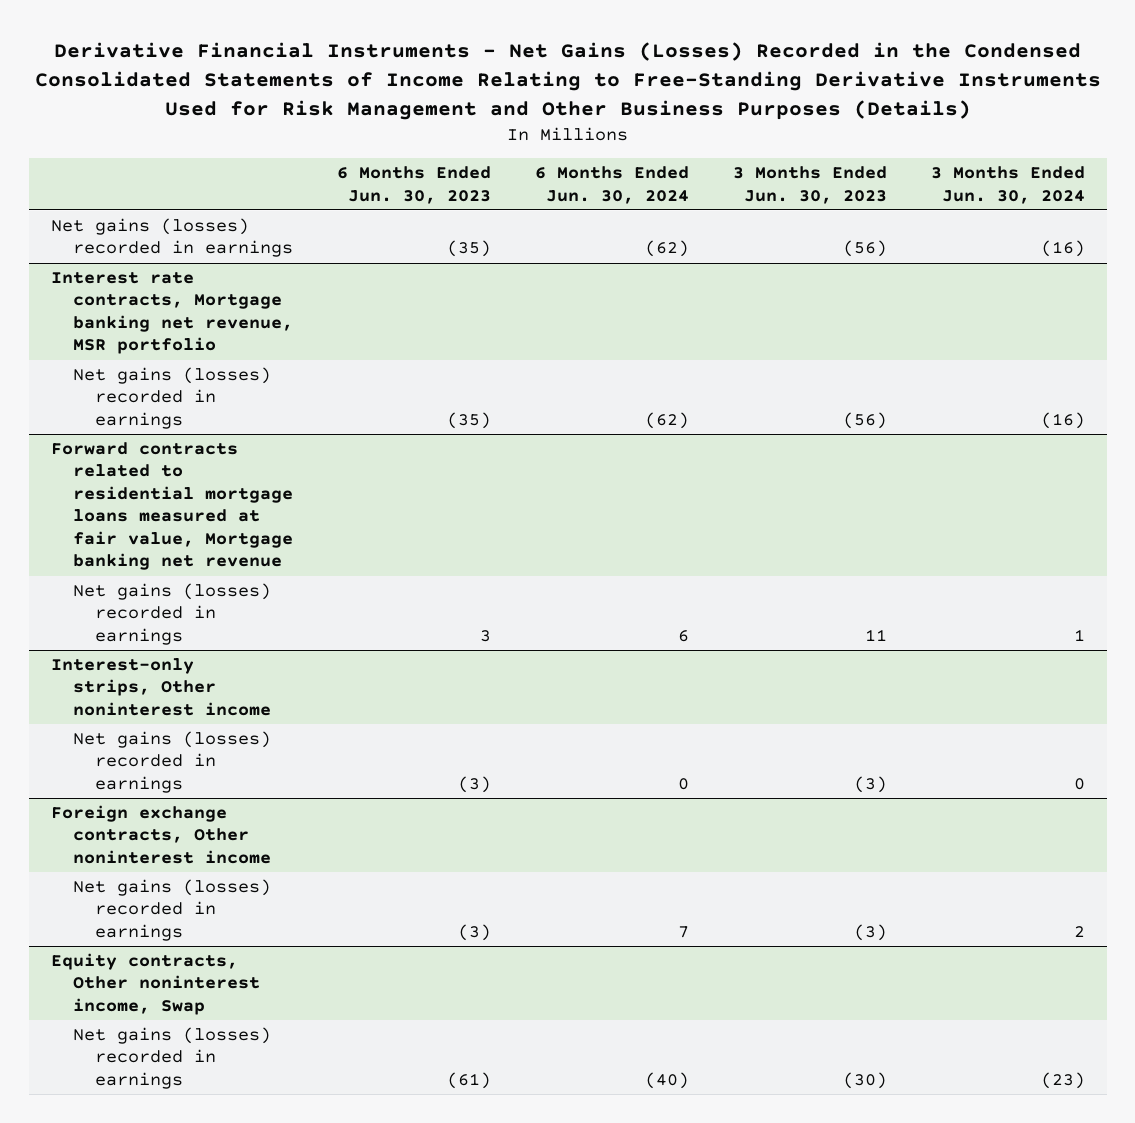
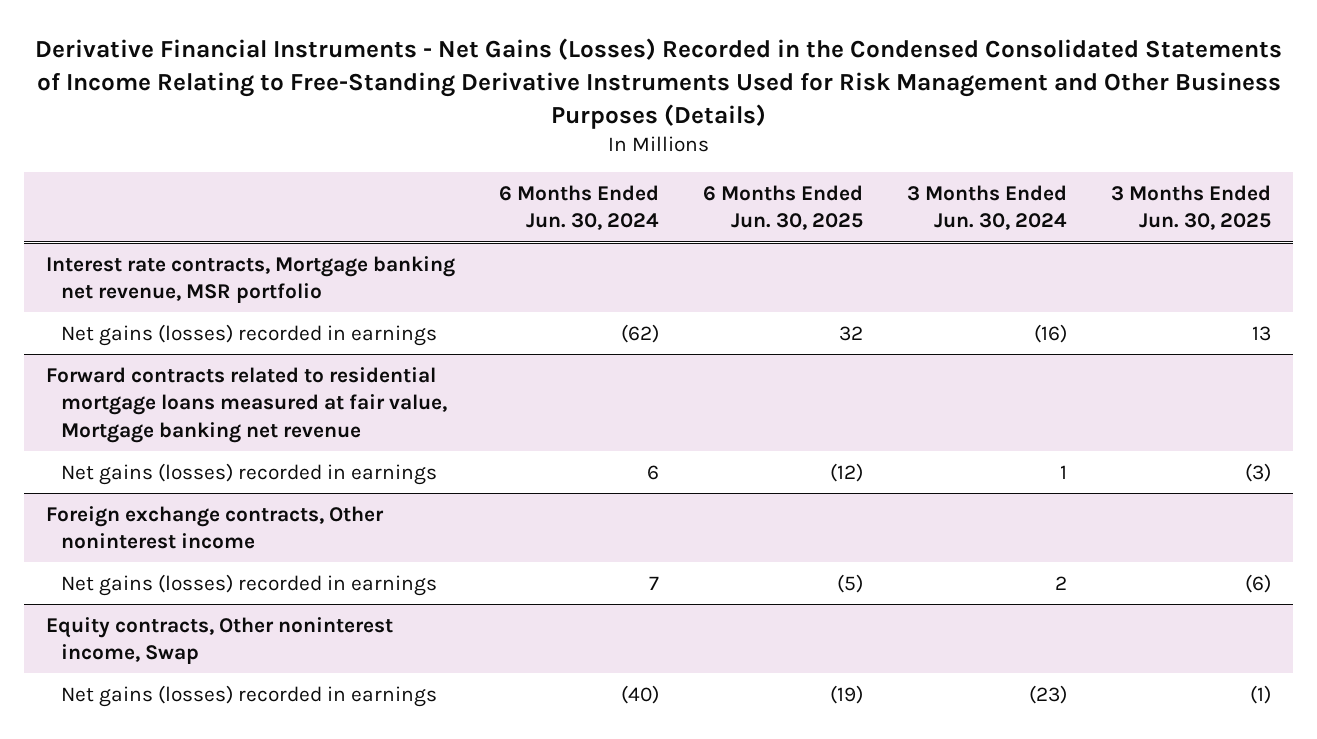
- | 6 Months Ended Jun. 30, 2023 | 6 Months Ended Jun. 30, 2024 | 3 Months Ended Jun. 30, 2023 | 3 Months Ended Jun. 30, 2024
+ | 6 Months Ended Jun. 30, 2024 | 6 Months Ended Jun. 30, 2025 | 3 Months Ended Jun. 30, 2024 | 3 Months Ended Jun. 30, 2025
- Net gains (losses) recorded in earnings | (35) | (62) | (56) | (16)
- Interest-only strips, Other noninterest income
- Net gains (losses) recorded in earnings | (3) | 0 | (3) | 0

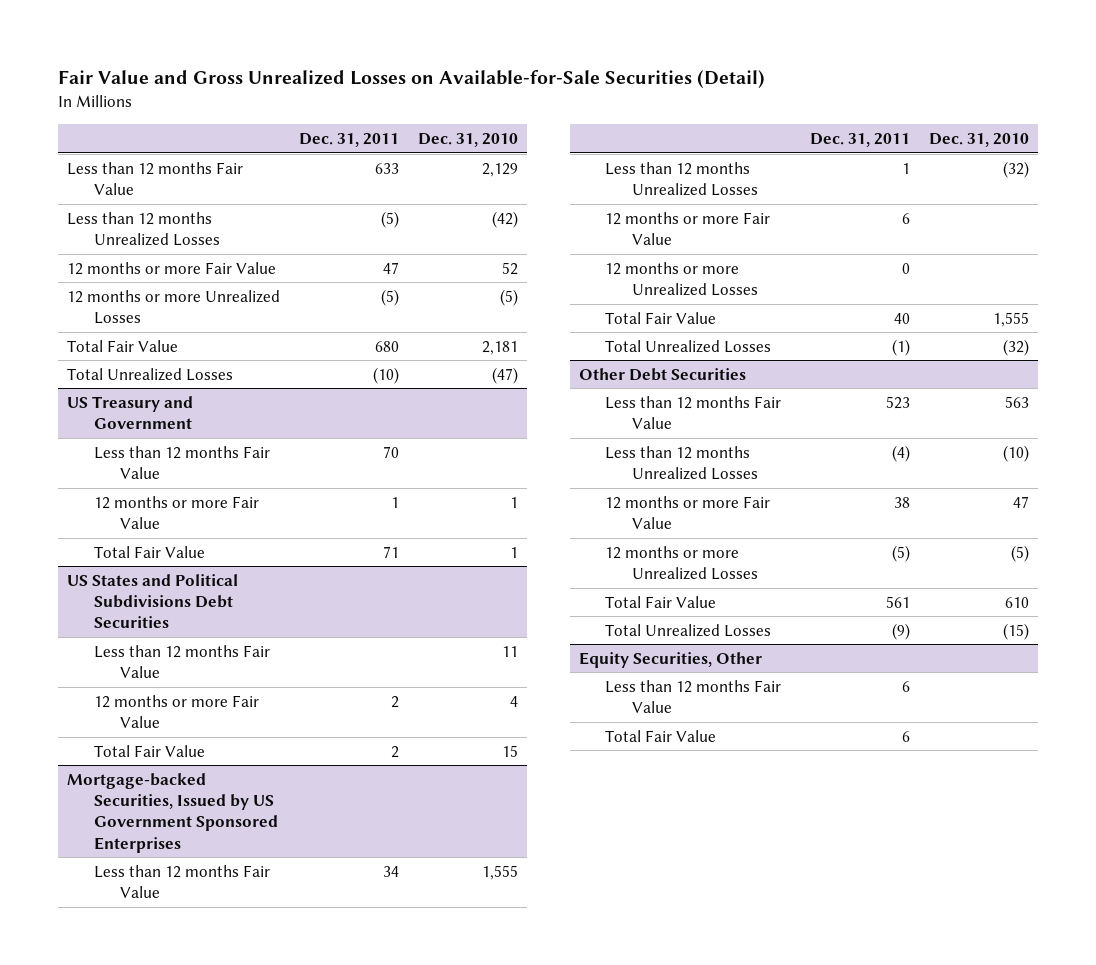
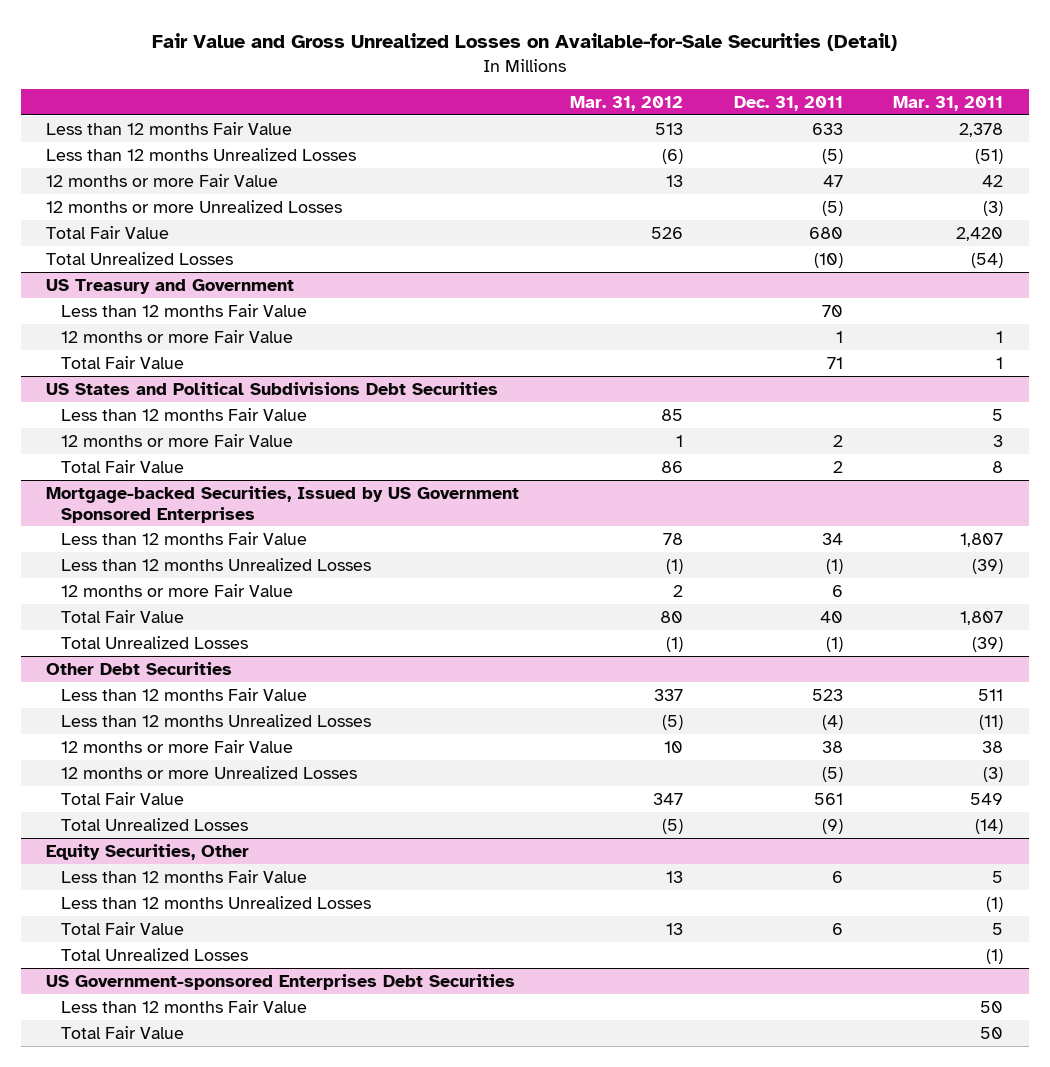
- | Dec. 31, 2011 | Dec. 31, 2010
+ | Mar. 31, 2012 | Dec. 31, 2011 | Mar. 31, 2011
@ Mortgage-backed Securities, Issued by US Government Sponsored Enterprises
- Less than 12 months Unrealized Losses | 1 | (32)
+ Less than 12 months Unrealized Losses | (1) | (1) | (39)
- 12 months or more Unrealized Losses | 0 |
@ Equity Securities, Other
+ Less than 12 months Unrealized Losses | | | (1)
+ Total Unrealized Losses | | | (1)
+ US Government-sponsored Enterprises Debt Securities
+ Less than 12 months Fair Value | | | 50
+ Total Fair Value | | | 50

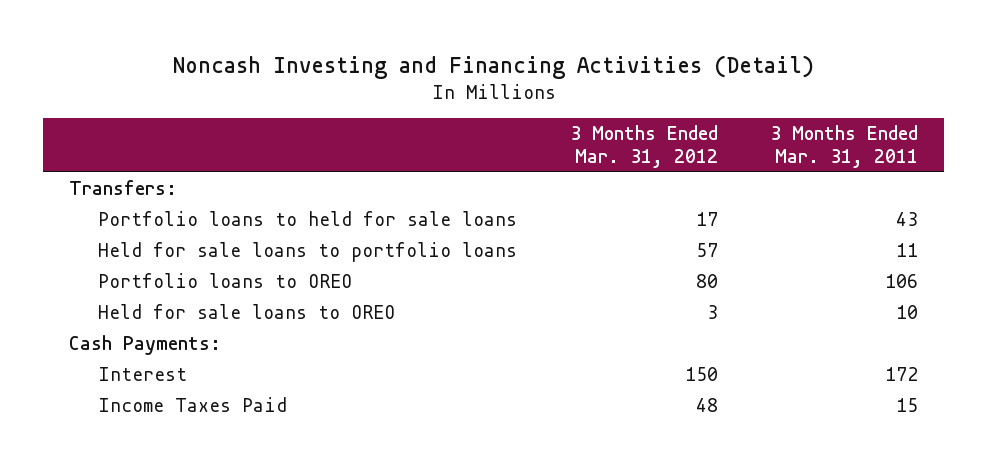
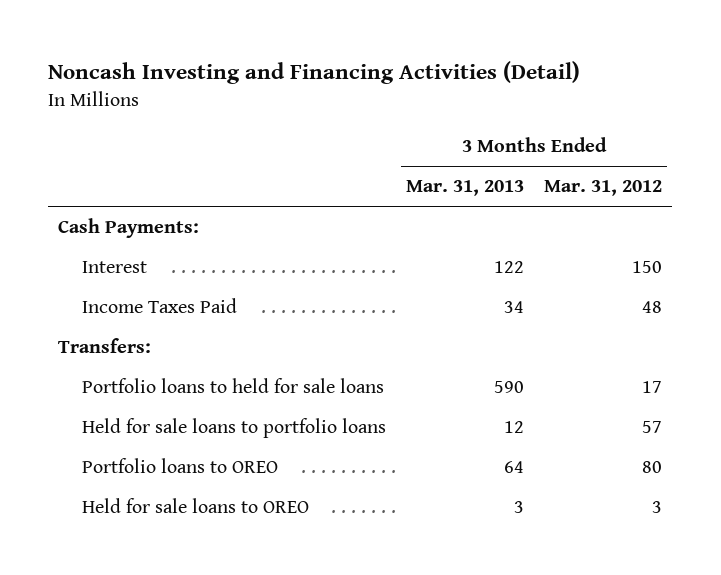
- | 3 Months Ended Mar. 31, 2012 | 3 Months Ended Mar. 31, 2011
+ | 3 Months Ended Mar. 31, 2013 | 3 Months Ended Mar. 31, 2012
moved up: Cash Payments:
moved up: Interest | 122 | 150
moved up: Income Taxes Paid | 34 | 48

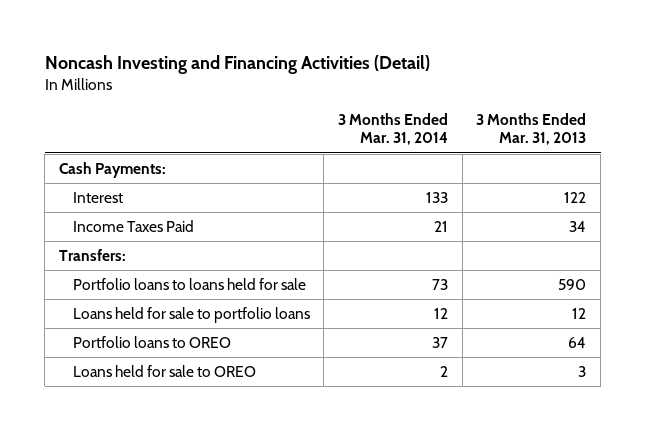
- | 3 Months Ended Mar. 31, 2013 | 3 Months Ended Mar. 31, 2012
+ | 3 Months Ended Mar. 31, 2014 | 3 Months Ended Mar. 31, 2013
- Portfolio loans to held for sale loans | 590 | 17
- Held for sale loans to portfolio loans | 12 | 57
+ Portfolio loans to loans held for sale | 73 | 590
+ Loans held for sale to portfolio loans | 12 | 12
- Held for sale loans to OREO | 3 | 3
+ Loans held for sale to OREO | 2 | 3

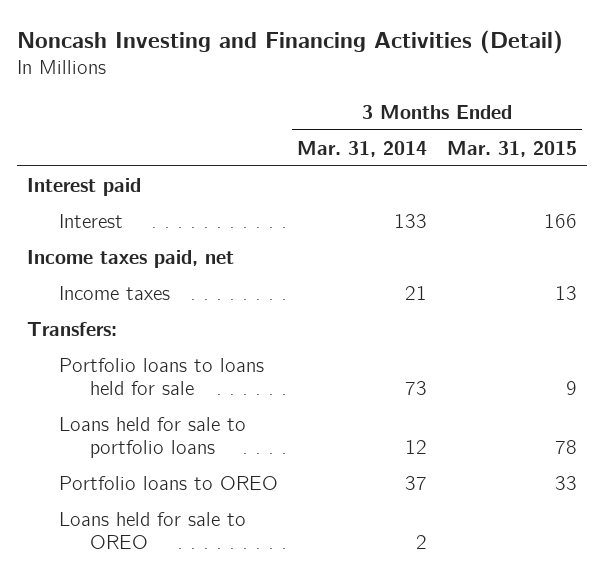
- | 3 Months Ended Mar. 31, 2014 | 3 Months Ended Mar. 31, 2013
+ | 3 Months Ended Mar. 31, 2014 | 3 Months Ended Mar. 31, 2015
- Cash Payments:
+ Interest paid
- Income Taxes Paid | 21 | 34
+ Income taxes paid, net
+ Income taxes | 21 | 13

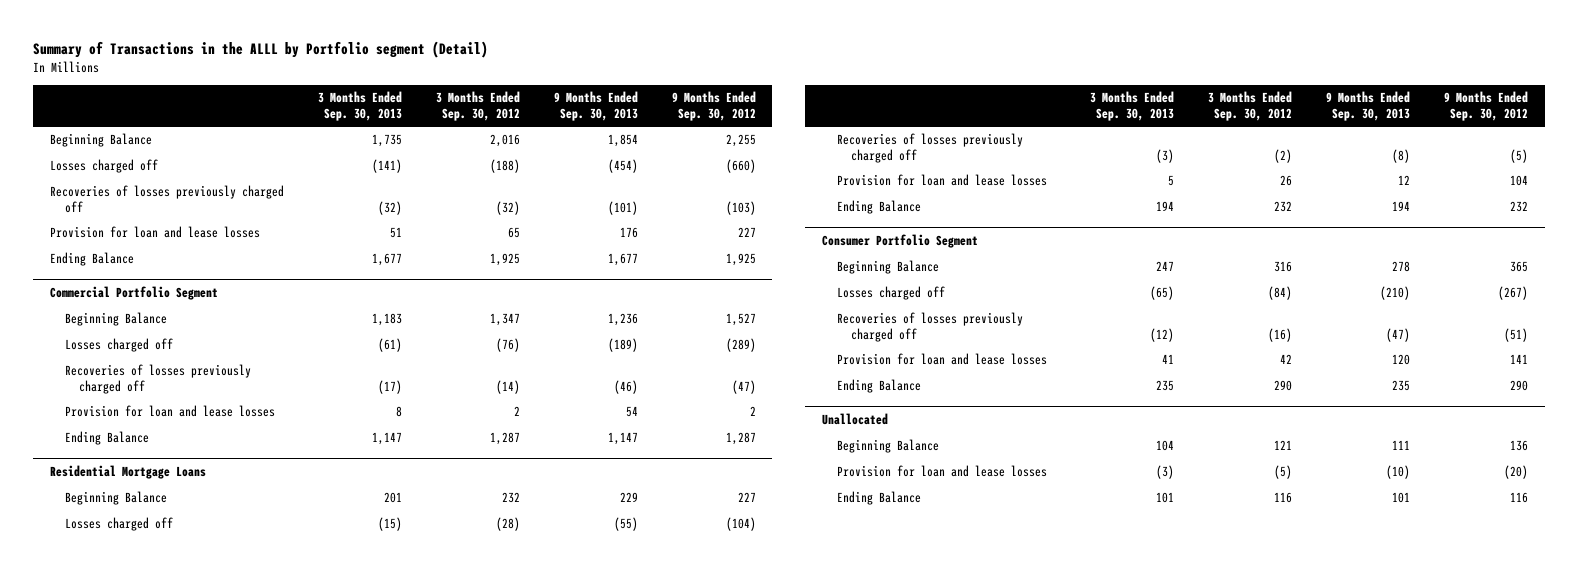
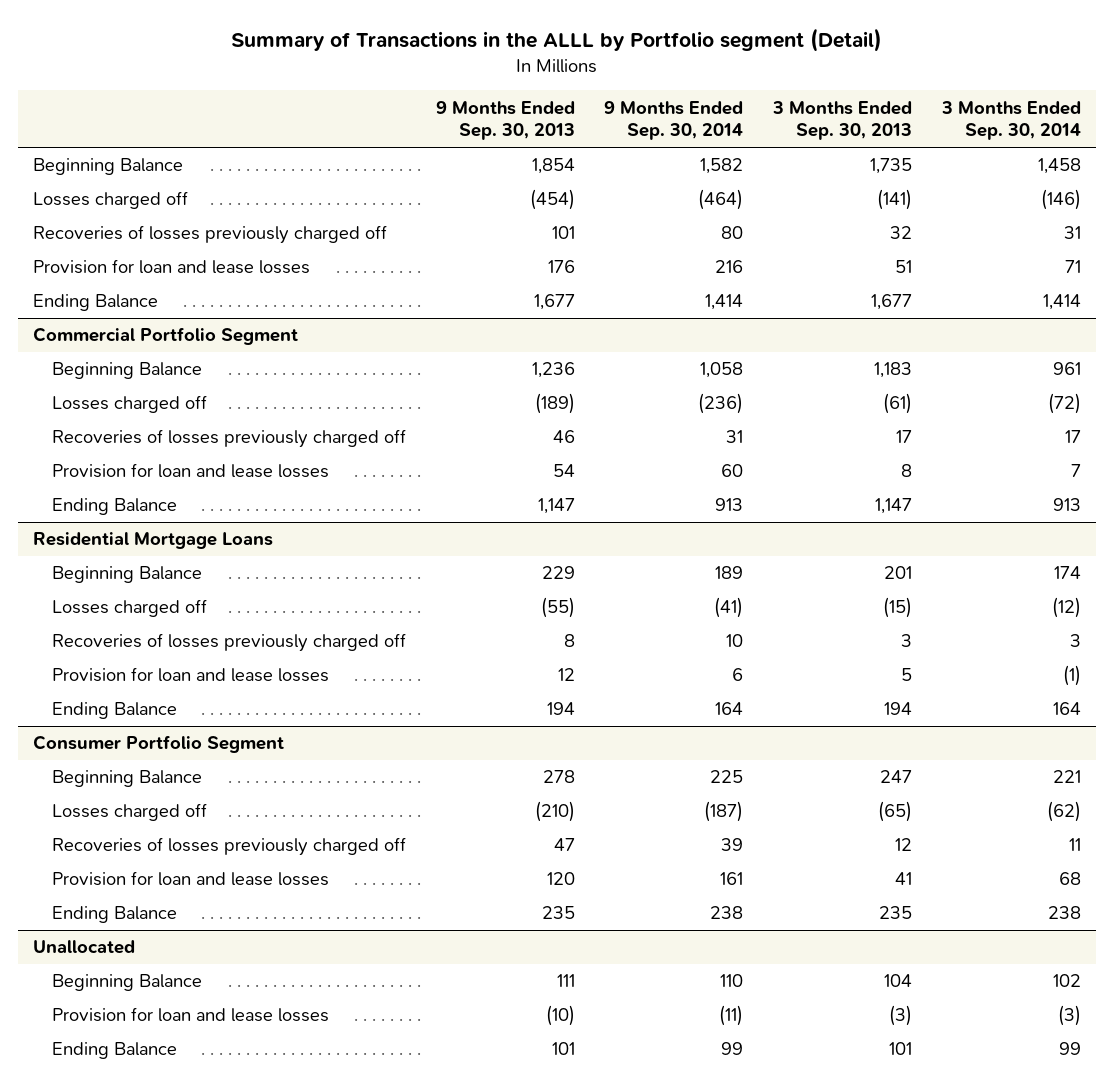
- | 3 Months Ended Sep. 30, 2013 | 3 Months Ended Sep. 30, 2012 | 9 Months Ended Sep. 30, 2013 | 9 Months Ended Sep. 30, 2012
+ | 9 Months Ended Sep. 30, 2013 | 9 Months Ended Sep. 30, 2014 | 3 Months Ended Sep. 30, 2013 | 3 Months Ended Sep. 30, 2014
- Recoveries of losses previously charged off | (32) | (32) | (101) | (103)
+ Recoveries of losses previously charged off | 101 | 80 | 32 | 31
@ Commercial Portfolio Segment
- Recoveries of losses previously charged off | (17) | (14) | (46) | (47)
+ Recoveries of losses previously charged off | 46 | 31 | 17 | 17
@ Residential Mortgage Loans
- Recoveries of losses previously charged off | (3) | (2) | (8) | (5)
+ Recoveries of losses previously charged off | 8 | 10 | 3 | 3
@ Consumer Portfolio Segment
- Recoveries of losses previously charged off | (12) | (16) | (47) | (51)
+ Recoveries of losses previously charged off | 47 | 39 | 12 | 11

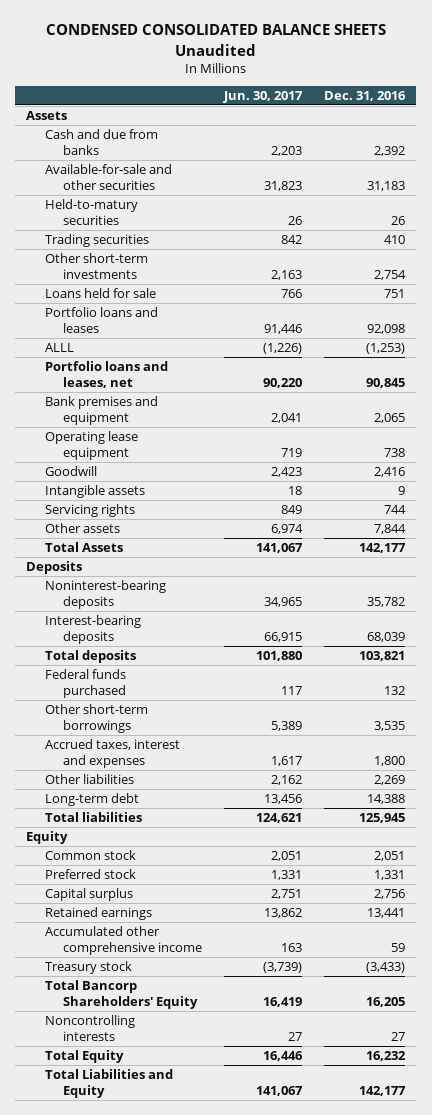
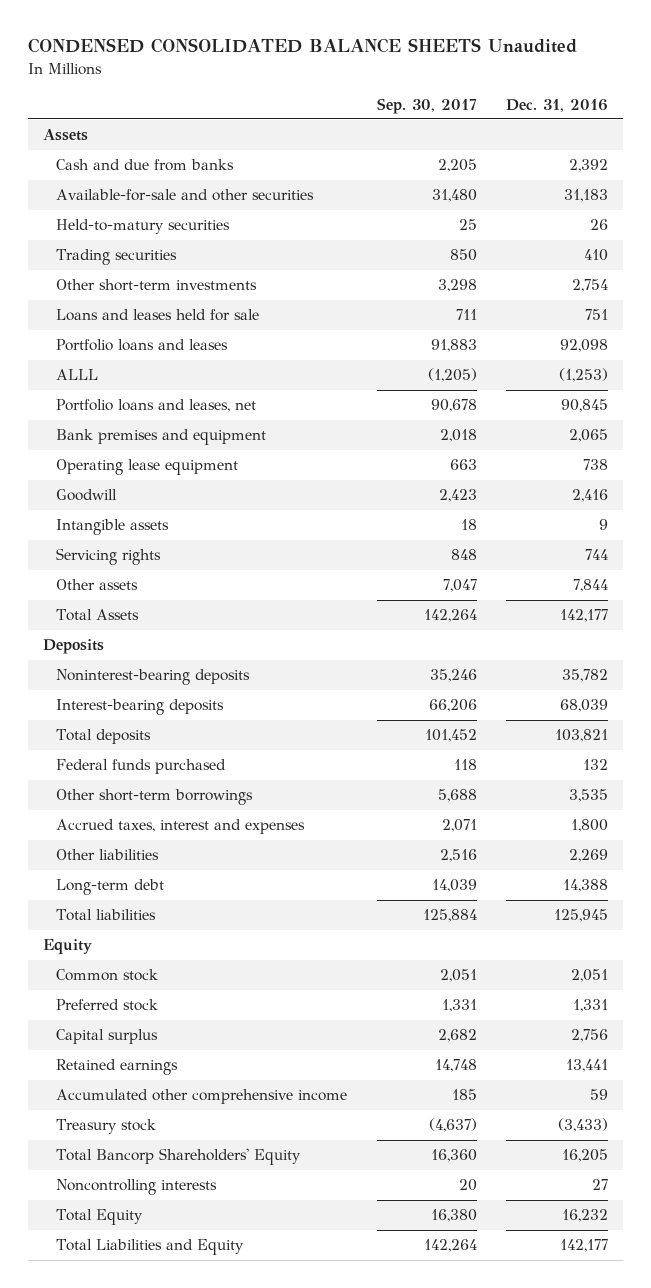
- | Jun. 30, 2017 | Dec. 31, 2016
+ | Sep. 30, 2017 | Dec. 31, 2016
- Loans held for sale | 766 | 751
+ Loans and leases held for sale | 711 | 751

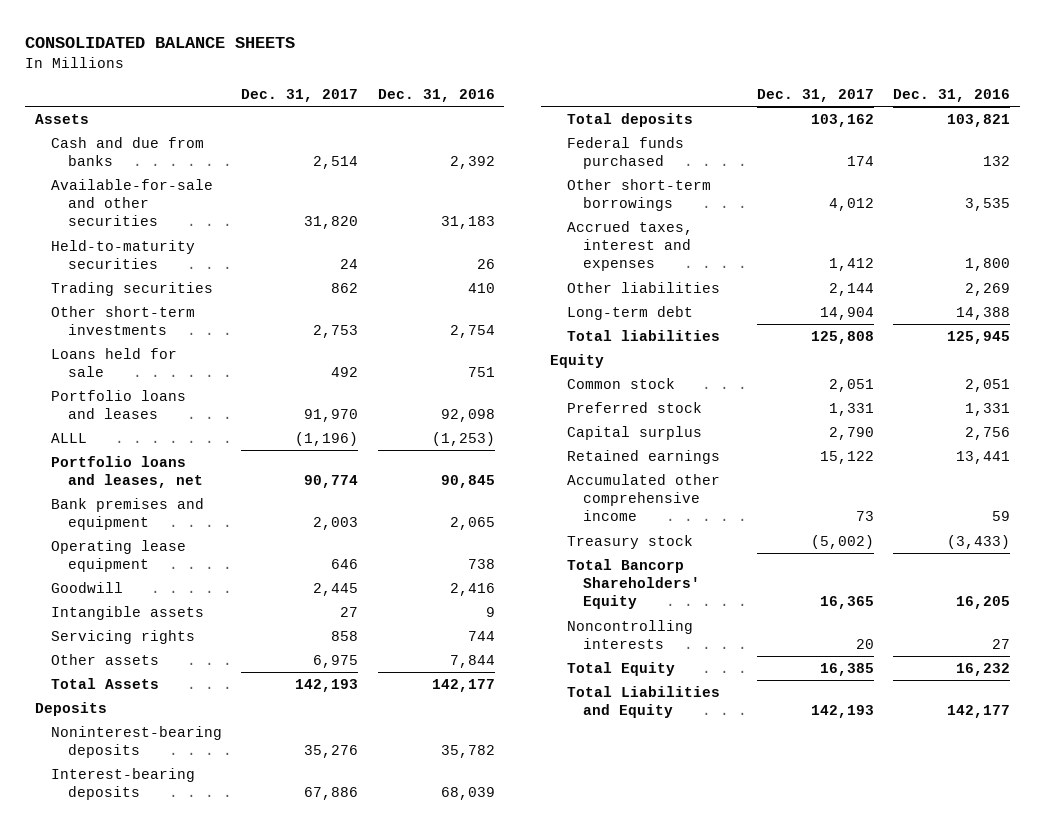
- CONDENSED CONSOLIDATED BALANCE SHEETS Unaudited
+ CONSOLIDATED BALANCE SHEETS
- | Sep. 30, 2017 | Dec. 31, 2016
+ | Dec. 31, 2017 | Dec. 31, 2016
- Held-to-matury securities | 25 | 26
+ Held-to-maturity securities | 24 | 26
- Loans and leases held for sale | 711 | 751
+ Loans held for sale | 492 | 751

